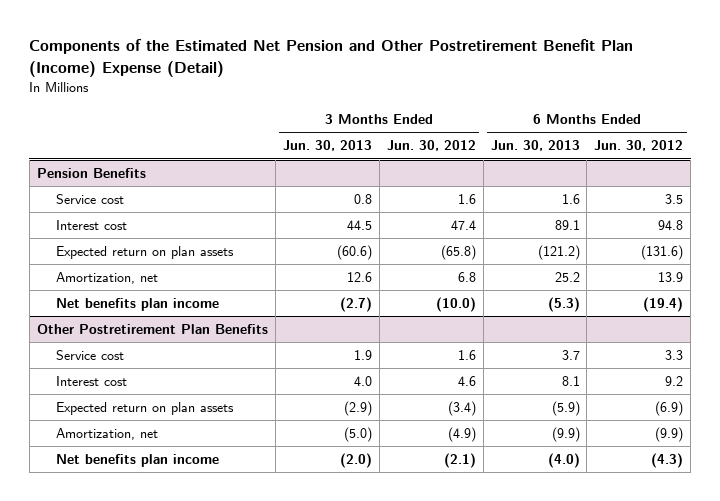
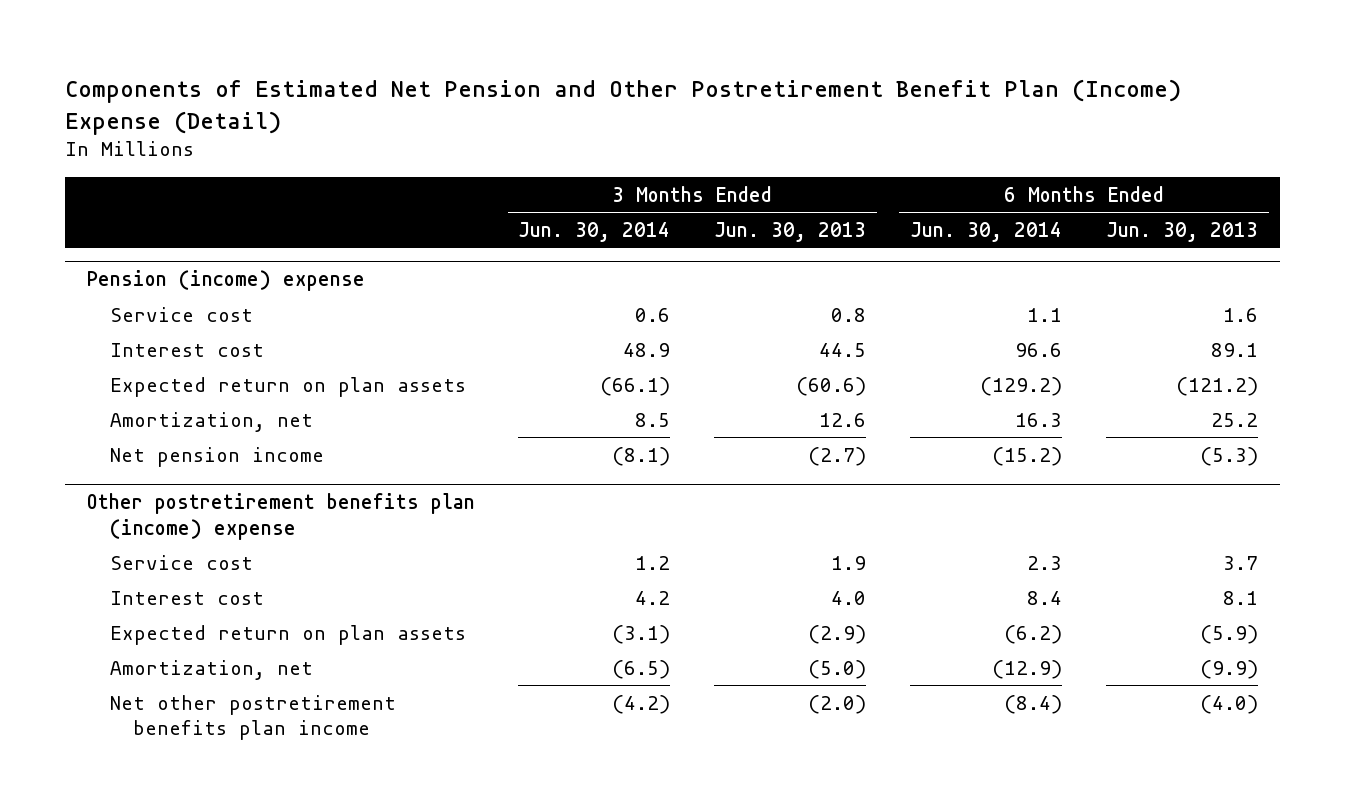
- Components of the Estimated Net Pension and Other Postretirement Benefit Plan (Income) Expense (Detail)
+ Components of Estimated Net Pension and Other Postretirement Benefit Plan (Income) Expense (Detail)
- | 3 Months Ended Jun. 30, 2013 | 3 Months Ended Jun. 30, 2012 | 6 Months Ended Jun. 30, 2013 | 6 Months Ended Jun. 30, 2012
+ | 3 Months Ended Jun. 30, 2014 | 3 Months Ended Jun. 30, 2013 | 6 Months Ended Jun. 30, 2014 | 6 Months Ended Jun. 30, 2013
- Pension Benefits
+ Pension (income) expense
- Net benefits plan income | (2.7) | (10.0) | (5.3) | (19.4)
- Other Postretirement Plan Benefits
+ Net pension income | (8.1) | (2.7) | (15.2) | (5.3)
+ Other postretirement benefits plan (income) expense
- Net benefits plan income | (2.0) | (2.1) | (4.0) | (4.3)
+ Net other postretirement benefits plan income | (4.2) | (2.0) | (8.4) | (4.0)

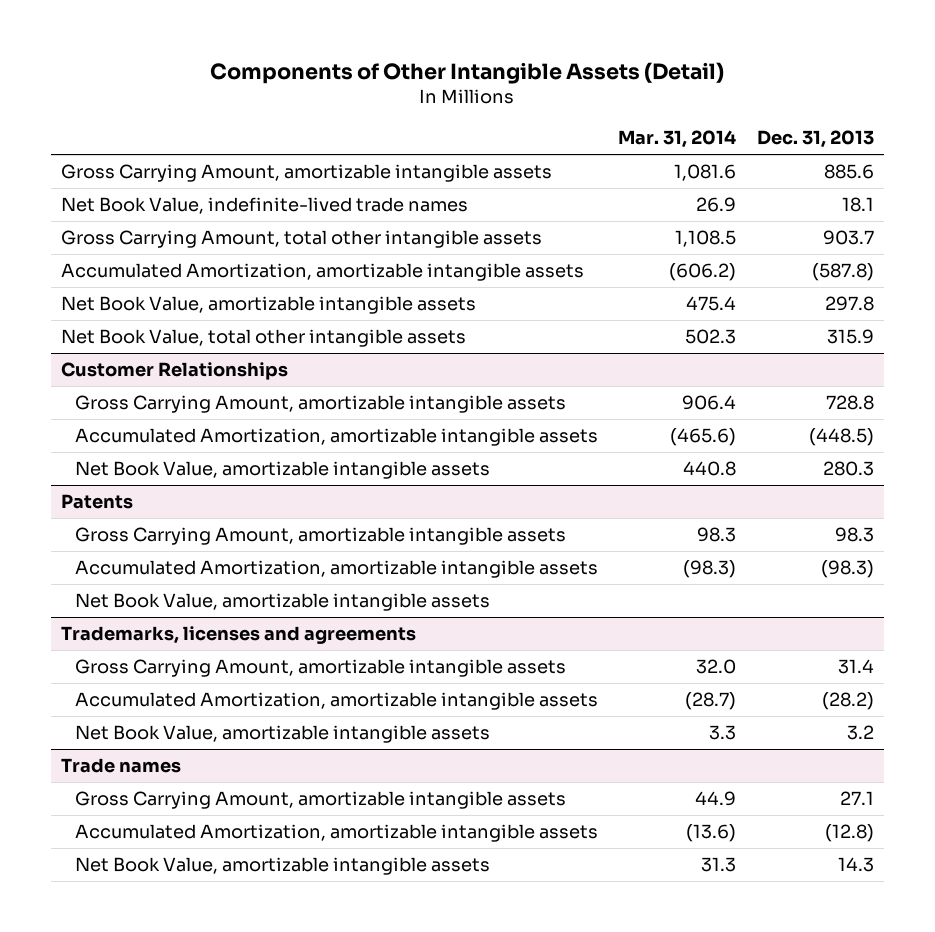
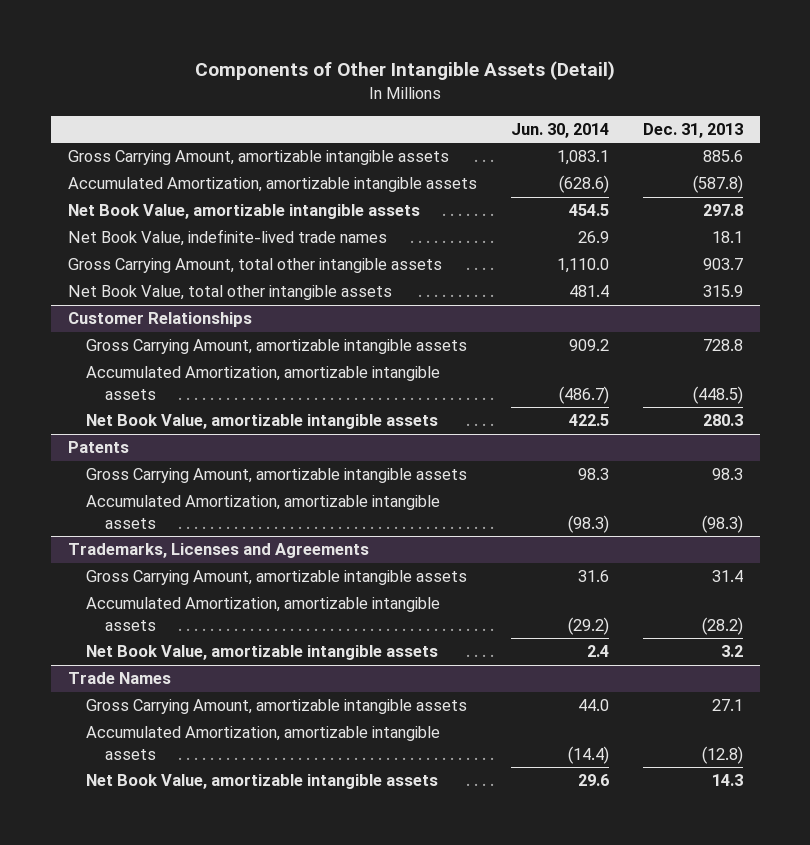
- | Mar. 31, 2014 | Dec. 31, 2013
+ | Jun. 30, 2014 | Dec. 31, 2013
moved down: Net Book Value, indefinite-lived trade names | 26.9 | 18.1
moved down: Gross Carrying Amount, total other intangible assets | 1,110.0 | 903.7
@ Patents
- Net Book Value, amortizable intangible assets
- Trademarks, licenses and agreements
+ Trademarks, Licenses and Agreements
- Trade names
+ Trade Names

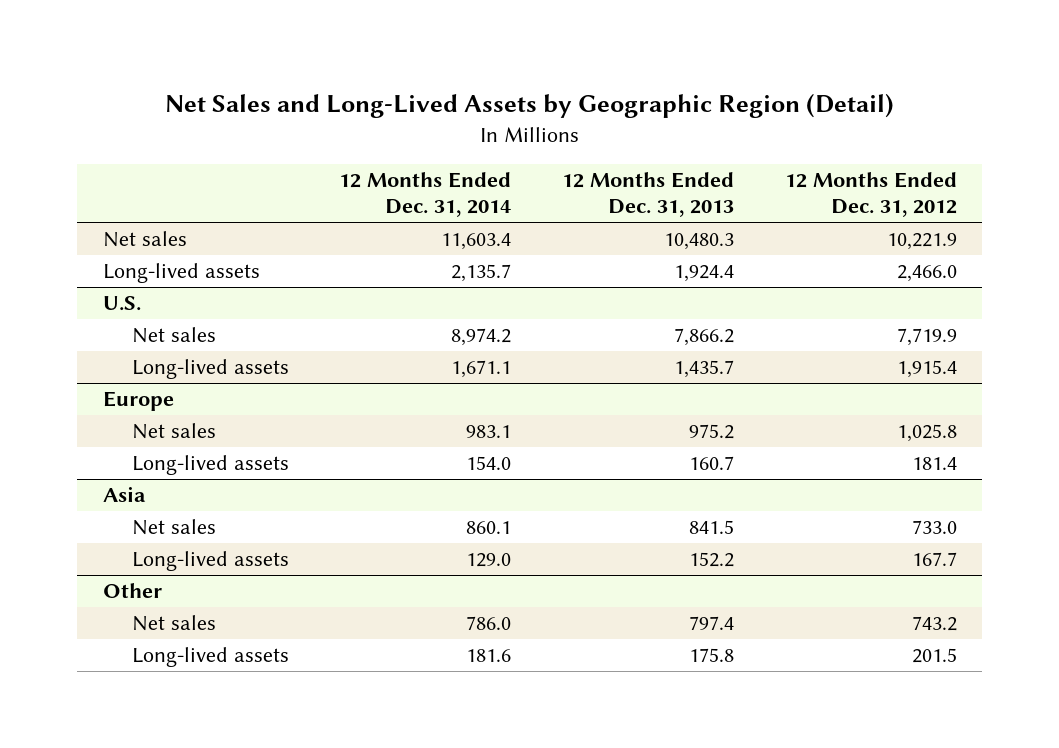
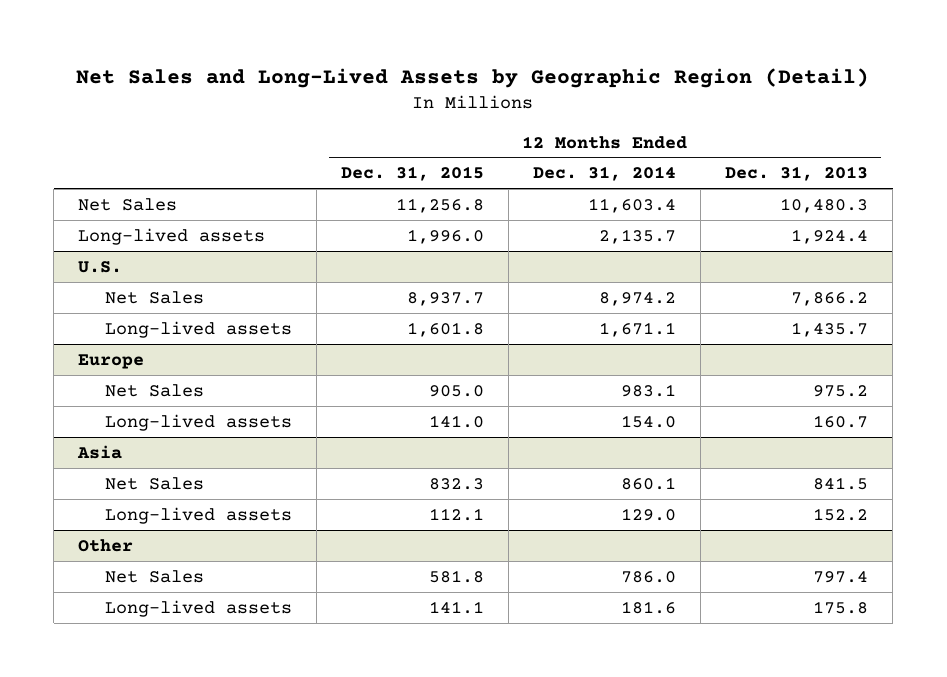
- | 12 Months Ended Dec. 31, 2014 | 12 Months Ended Dec. 31, 2013 | 12 Months Ended Dec. 31, 2012
+ | 12 Months Ended Dec. 31, 2015 | 12 Months Ended Dec. 31, 2014 | 12 Months Ended Dec. 31, 2013
- Net sales | 11,603.4 | 10,480.3 | 10,221.9
+ Net Sales | 11,256.8 | 11,603.4 | 10,480.3
@ U.S.
- Net sales | 8,974.2 | 7,866.2 | 7,719.9
+ Net Sales | 8,937.7 | 8,974.2 | 7,866.2
@ Europe
- Net sales | 983.1 | 975.2 | 1,025.8
+ Net Sales | 905.0 | 983.1 | 975.2
@ Asia
- Net sales | 860.1 | 841.5 | 733.0
+ Net Sales | 832.3 | 860.1 | 841.5
@ Other
- Net sales | 786.0 | 797.4 | 743.2
+ Net Sales | 581.8 | 786.0 | 797.4

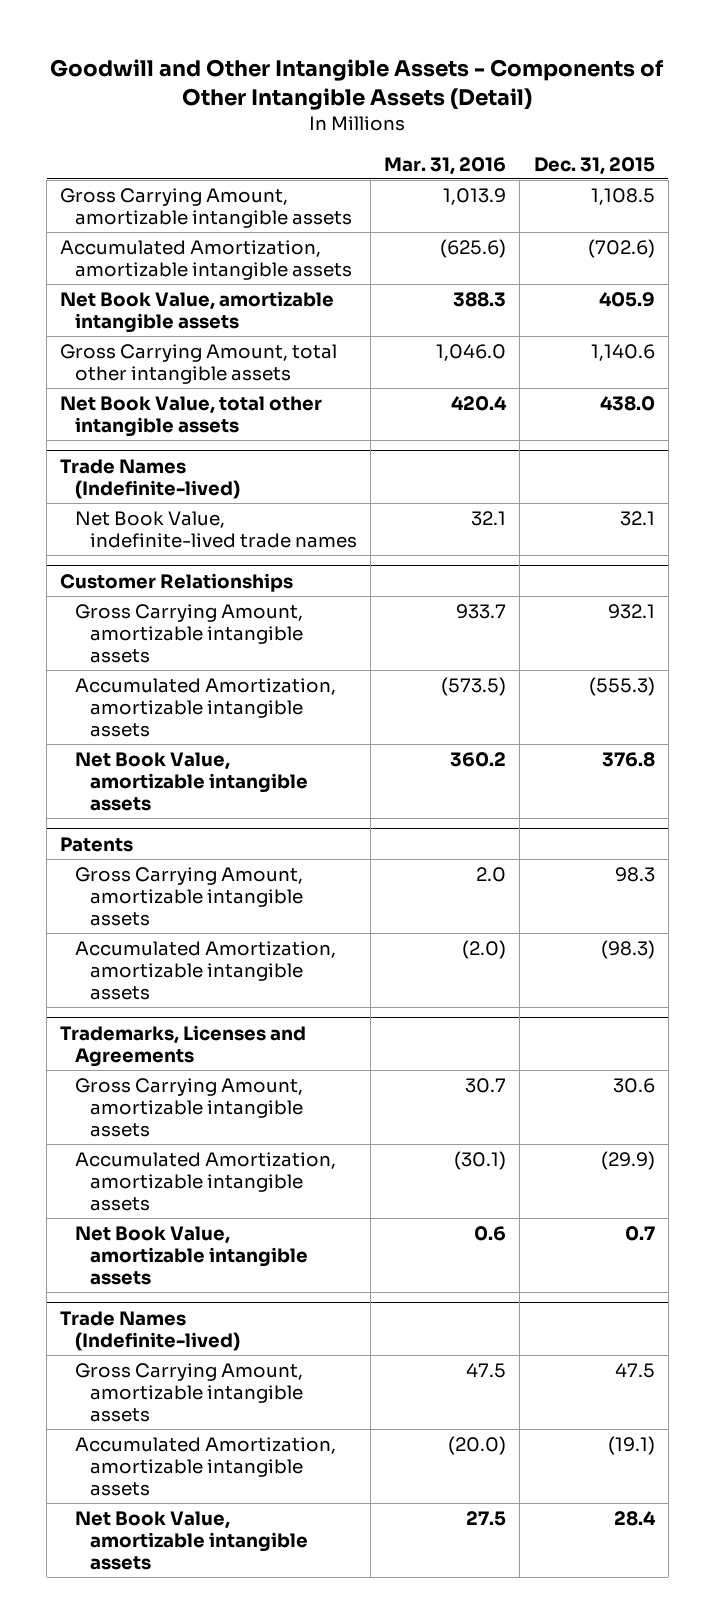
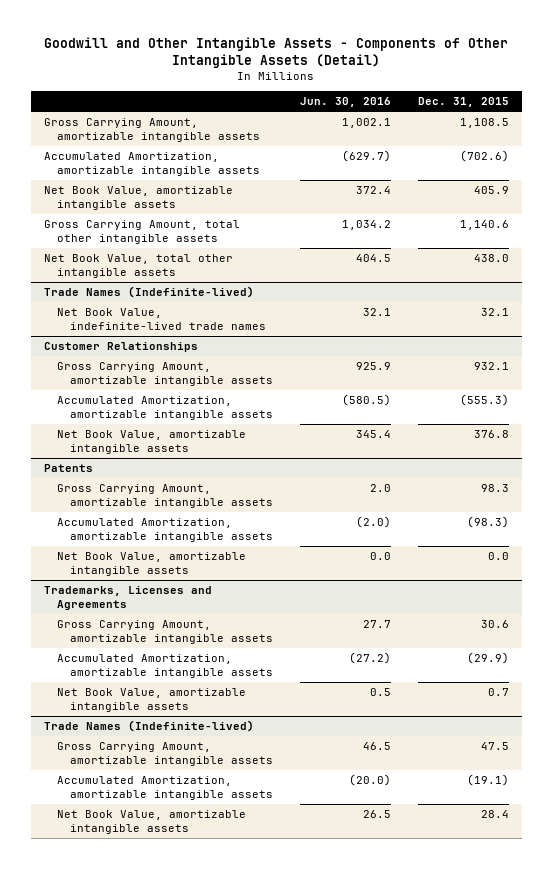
- | Mar. 31, 2016 | Dec. 31, 2015
+ | Jun. 30, 2016 | Dec. 31, 2015
@ Patents
+ Net Book Value, amortizable intangible assets | 0.0 | 0.0

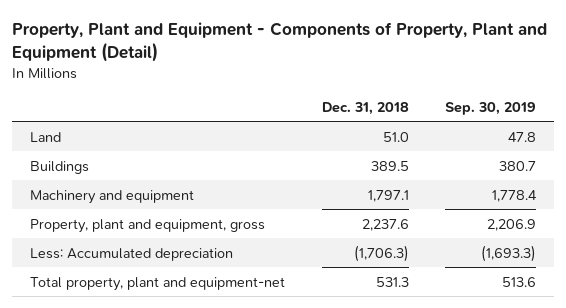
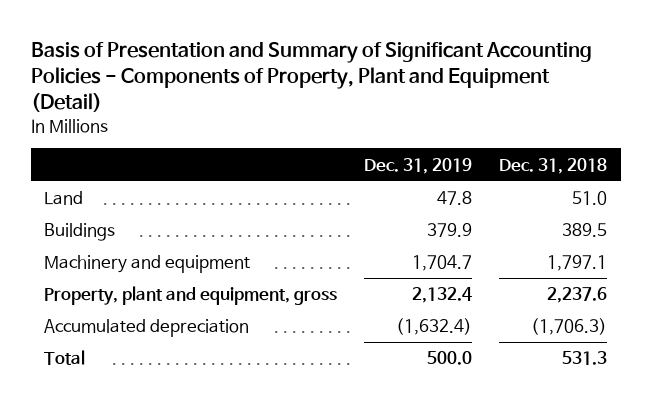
- Property, Plant and Equipment - Components of Property, Plant and Equipment (Detail)
+ Basis of Presentation and Summary of Significant Accounting Policies - Components of Property, Plant and Equipment (Detail)
- | Dec. 31, 2018 | Sep. 30, 2019
+ | Dec. 31, 2019 | Dec. 31, 2018
- Less: Accumulated depreciation | (1,706.3) | (1,693.3)
- Total property, plant and equipment-net | 531.3 | 513.6
+ Accumulated depreciation | (1,632.4) | (1,706.3)
+ Total | 500.0 | 531.3

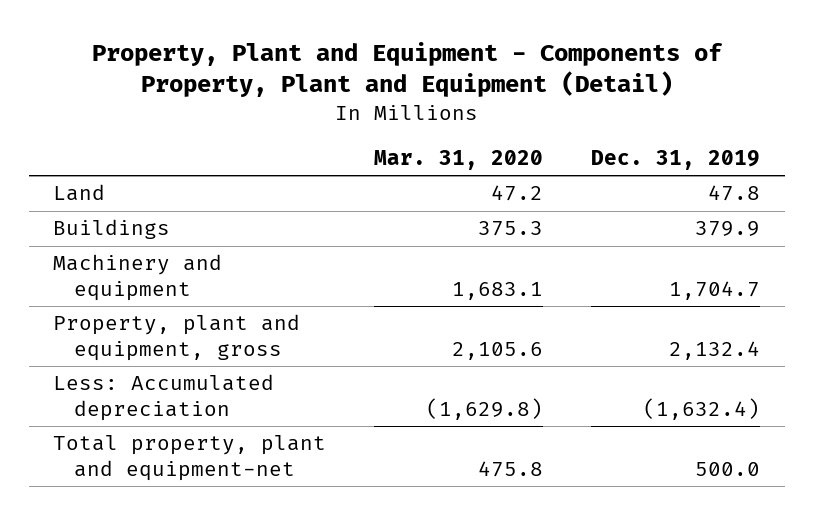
- Basis of Presentation and Summary of Significant Accounting Policies - Components of Property, Plant and Equipment (Detail)
+ Property, Plant and Equipment - Components of Property, Plant and Equipment (Detail)
- | Dec. 31, 2019 | Dec. 31, 2018
+ | Mar. 31, 2020 | Dec. 31, 2019
- Accumulated depreciation | (1,632.4) | (1,706.3)
- Total | 500.0 | 531.3
+ Less: Accumulated depreciation | (1,629.8) | (1,632.4)
+ Total property, plant and equipment-net | 475.8 | 500.0

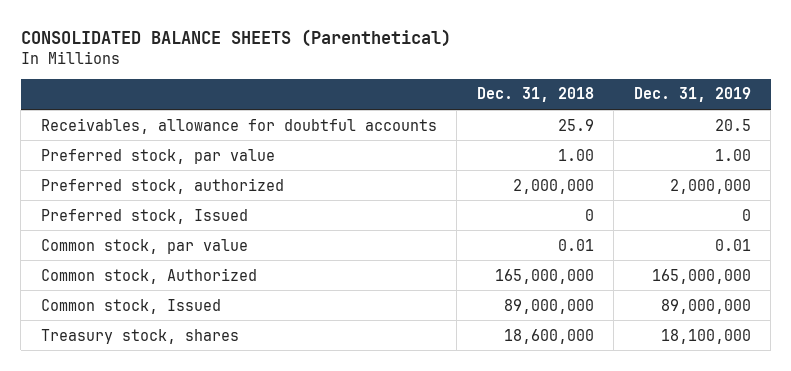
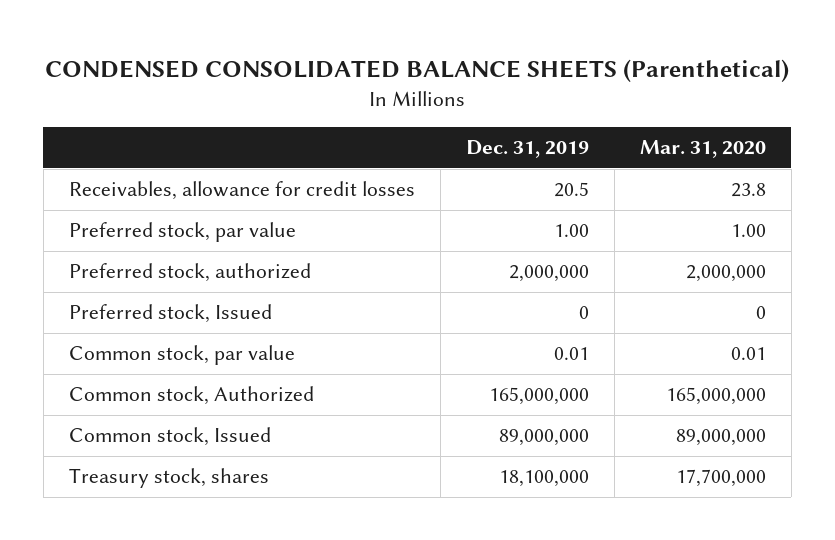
- CONSOLIDATED BALANCE SHEETS (Parenthetical)
+ CONDENSED CONSOLIDATED BALANCE SHEETS (Parenthetical)
- | Dec. 31, 2018 | Dec. 31, 2019
+ | Dec. 31, 2019 | Mar. 31, 2020
- Receivables, allowance for doubtful accounts | 25.9 | 20.5
+ Receivables, allowance for credit losses | 20.5 | 23.8

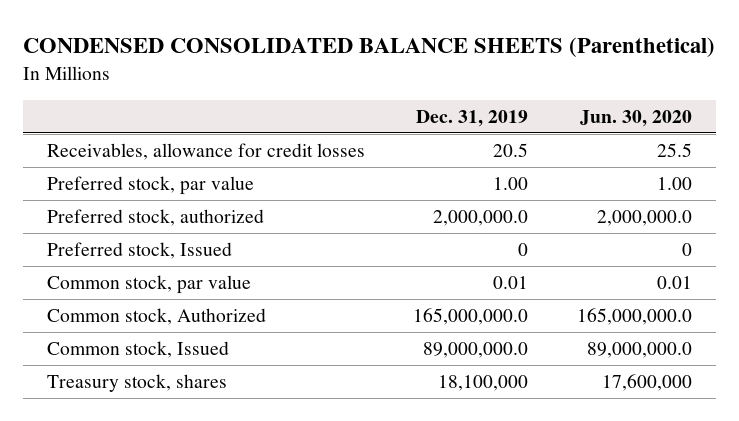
- | Dec. 31, 2019 | Mar. 31, 2020
+ | Dec. 31, 2019 | Jun. 30, 2020
- Preferred stock, authorized | 2,000,000 | 2,000,000
+ Preferred stock, authorized | 2,000,000.0 | 2,000,000.0
- Common stock, Authorized | 165,000,000 | 165,000,000
- Common stock, Issued | 89,000,000 | 89,000,000
+ Common stock, Authorized | 165,000,000.0 | 165,000,000.0
+ Common stock, Issued | 89,000,000.0 | 89,000,000.0

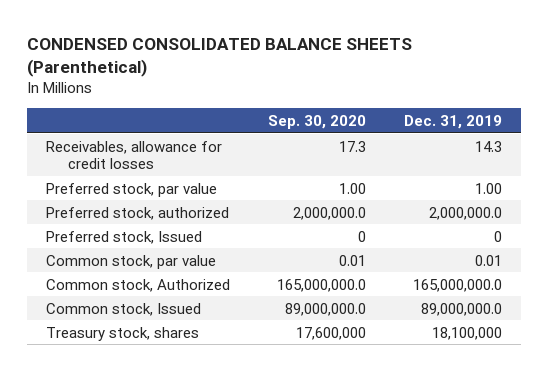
- | Dec. 31, 2019 | Jun. 30, 2020
+ | Sep. 30, 2020 | Dec. 31, 2019
- Receivables, allowance for credit losses | 20.5 | 25.5
+ Receivables, allowance for credit losses | 17.3 | 14.3

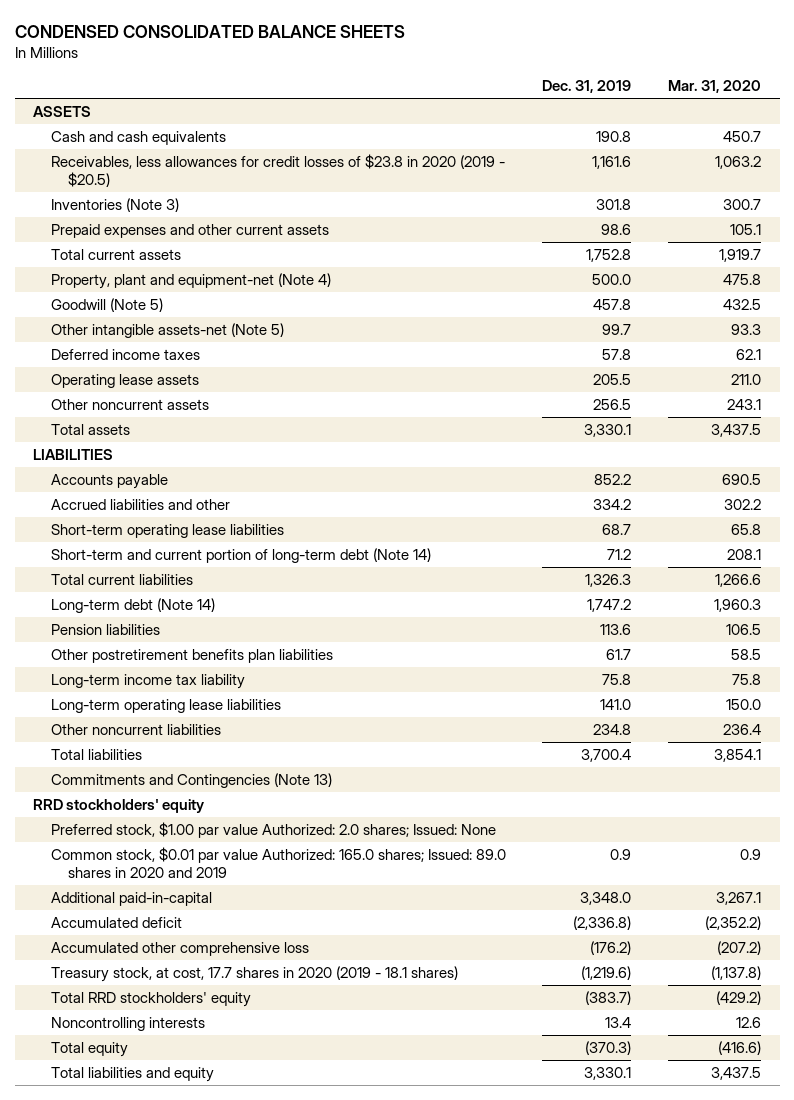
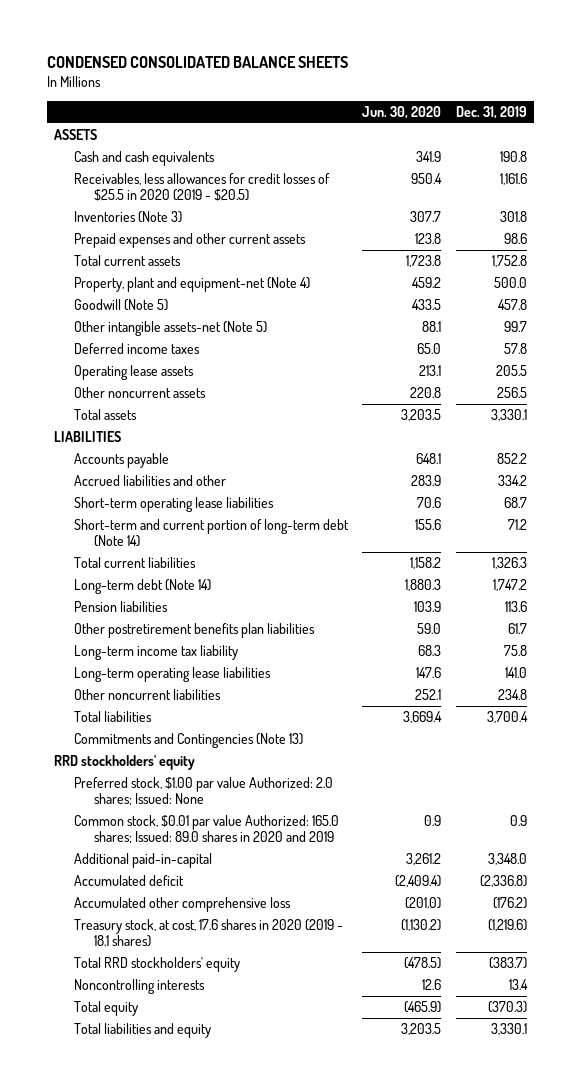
- | Dec. 31, 2019 | Mar. 31, 2020
+ | Jun. 30, 2020 | Dec. 31, 2019
- Receivables, less allowances for credit losses of $23.8 in 2020 (2019 - $20.5) | 1,161.6 | 1,063.2
+ Receivables, less allowances for credit losses of $25.5 in 2020 (2019 - $20.5) | 950.4 | 1,161.6
- Treasury stock, at cost, 17.7 shares in 2020 (2019 - 18.1 shares) | (1,219.6) | (1,137.8)
+ Treasury stock, at cost, 17.6 shares in 2020 (2019 - 18.1 shares) | (1,130.2) | (1,219.6)

